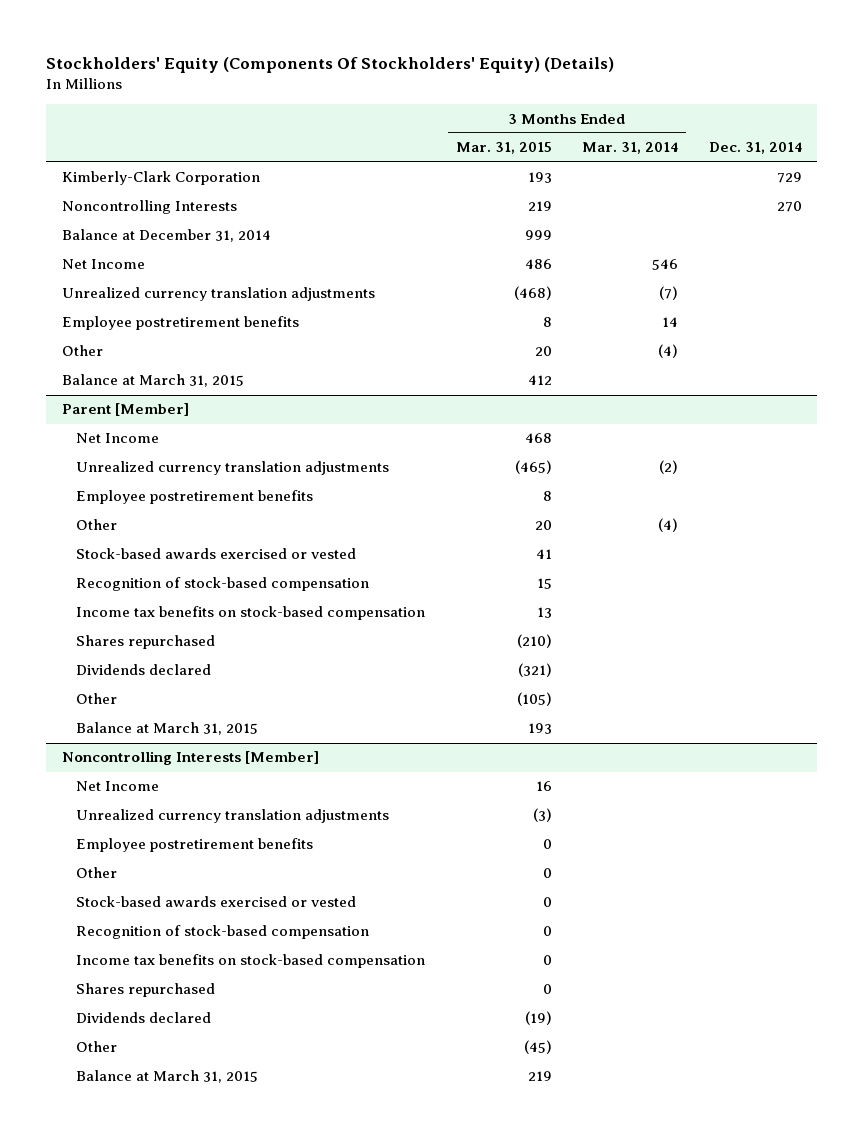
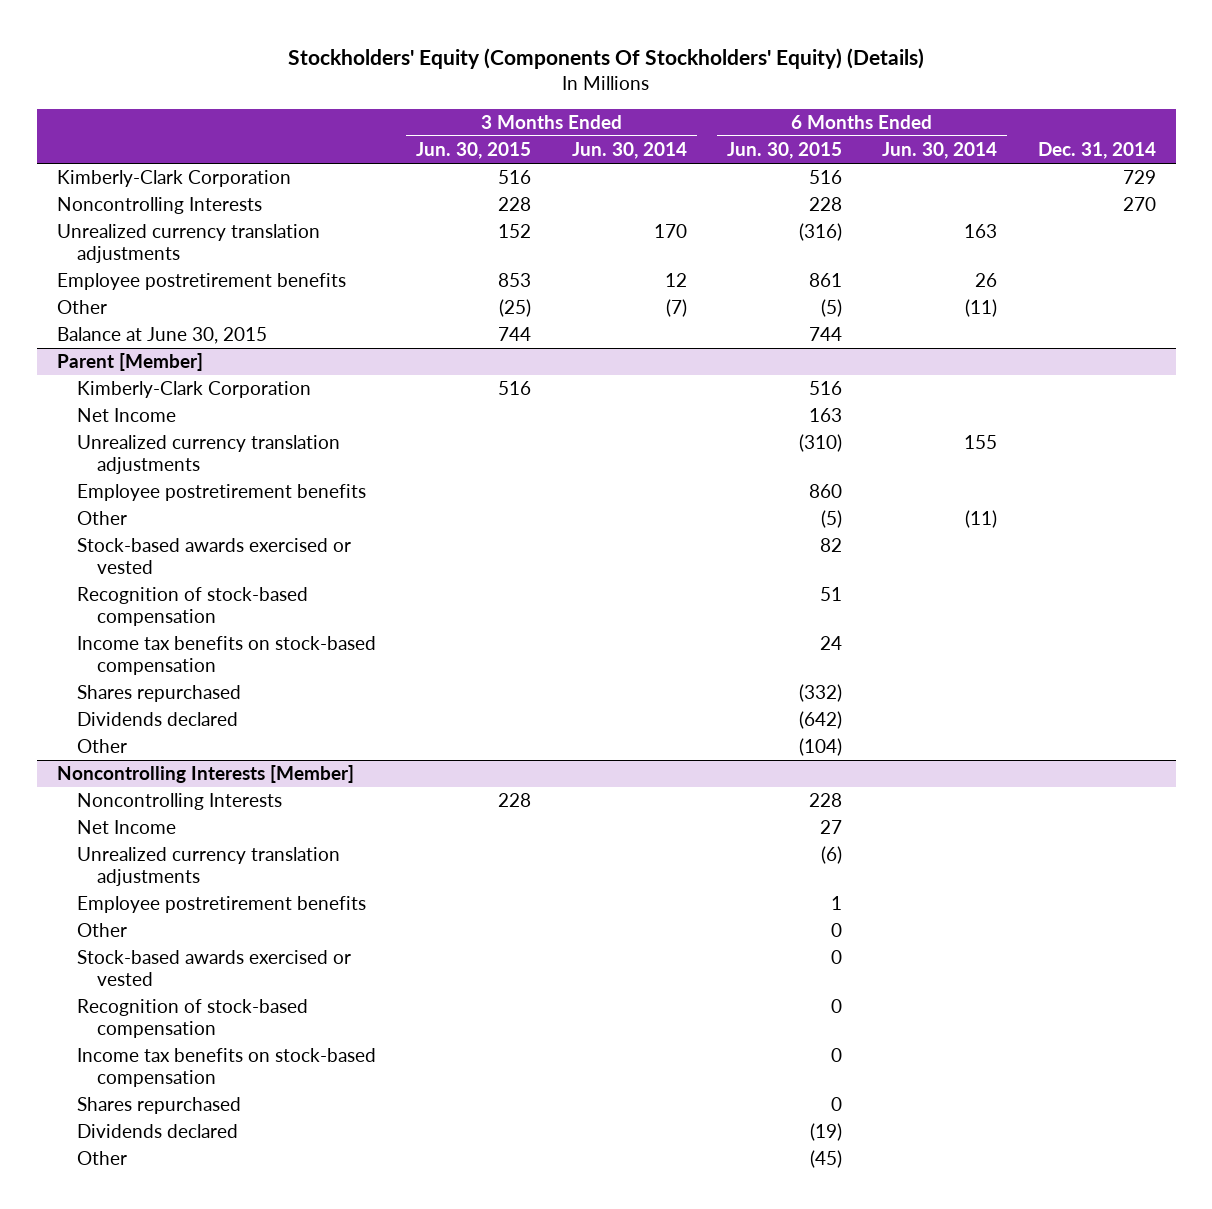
- | 3 Months Ended Mar. 31, 2015 | 3 Months Ended Mar. 31, 2014 | Dec. 31, 2014
+ | 3 Months Ended Jun. 30, 2015 | 3 Months Ended Jun. 30, 2014 | 6 Months Ended Jun. 30, 2015 | 6 Months Ended Jun. 30, 2014 | Dec. 31, 2014
- Balance at December 31, 2014 | 999 | |
- Net Income | 486 | 546 |
- Balance at March 31, 2015 | 412 | |
+ Balance at June 30, 2015 | 744 | | 744 | |
@ Parent [Member]
+ Kimberly-Clark Corporation | 516 | | 516 | |
- Balance at March 31, 2015 | 193 | |
@ Noncontrolling Interests [Member]
+ Noncontrolling Interests | 228 | | 228 | |
- Balance at March 31, 2015 | 219 | |

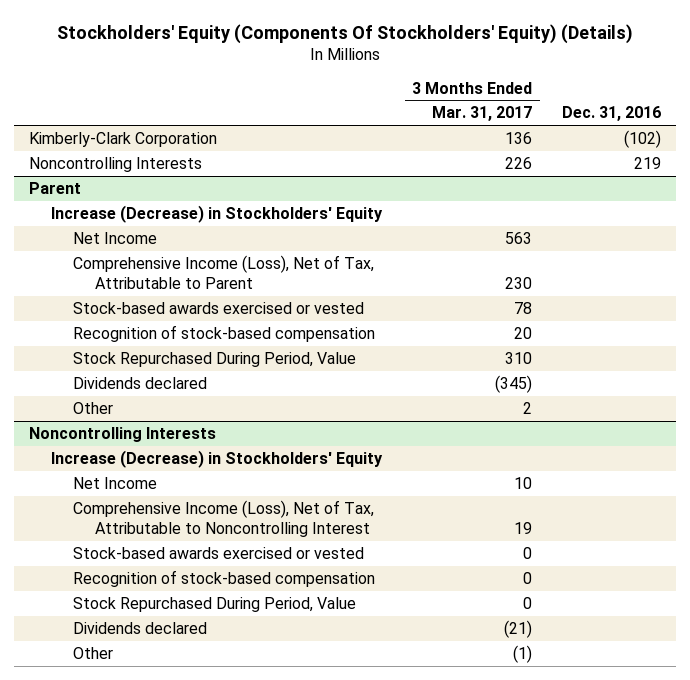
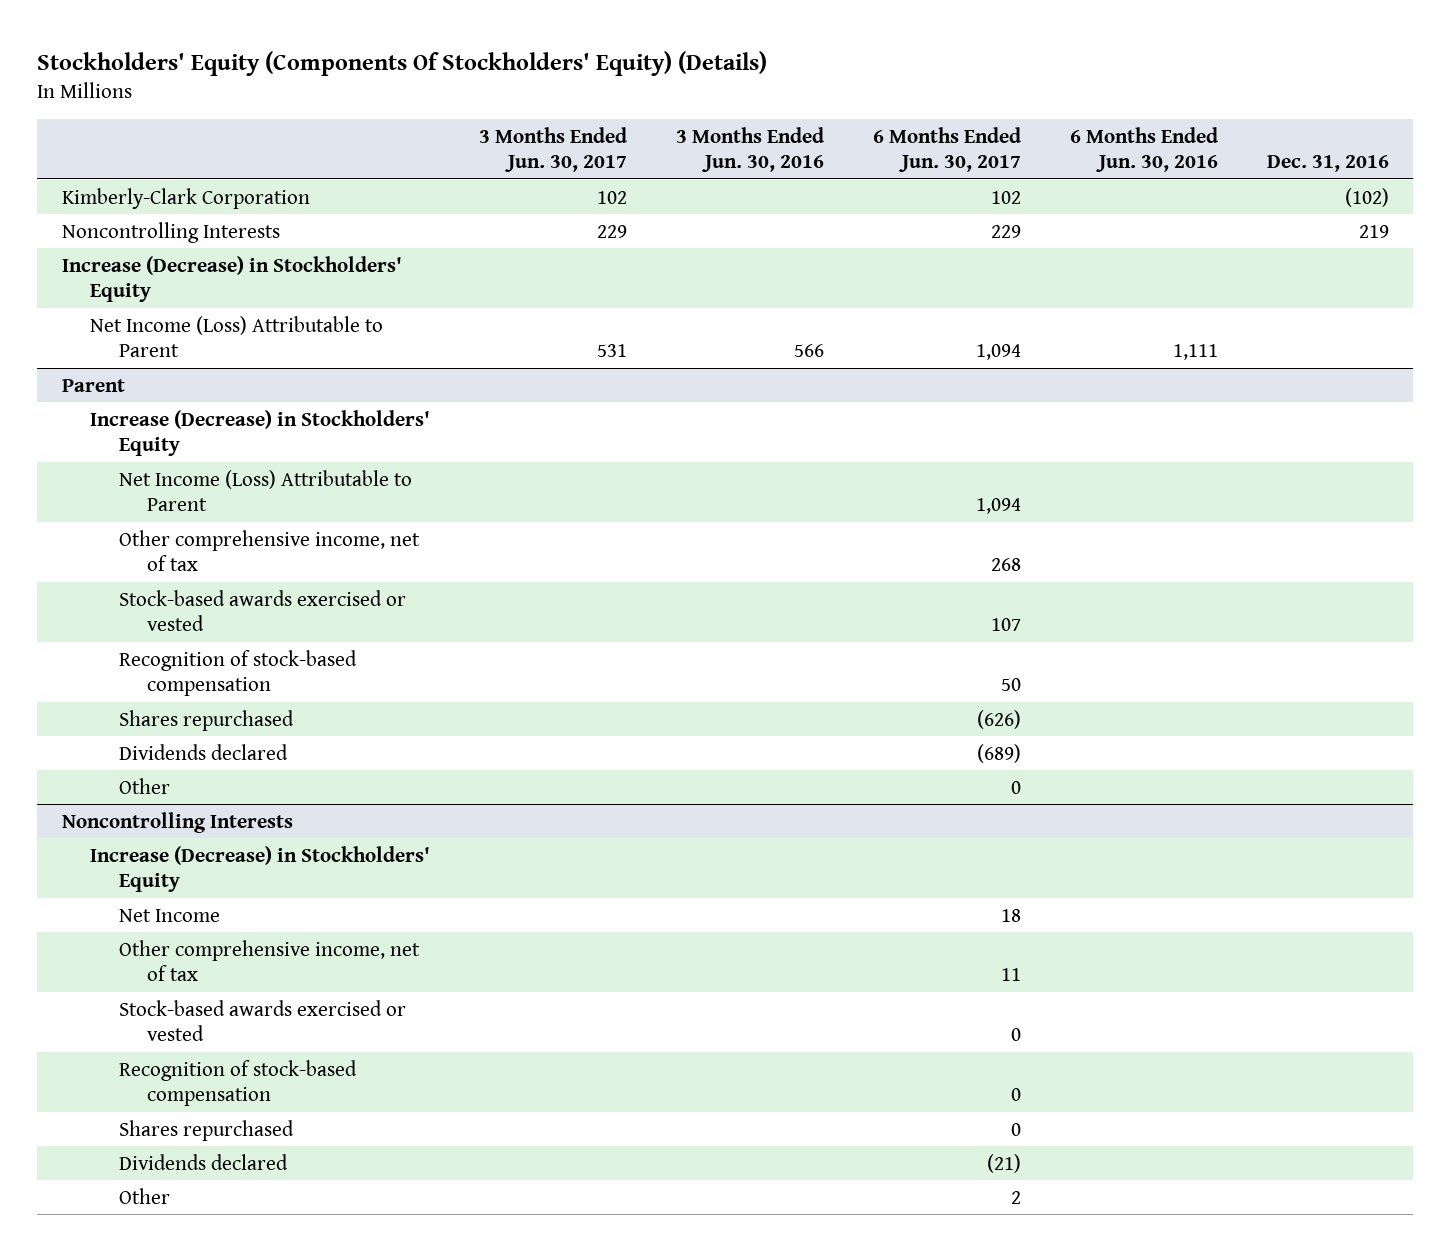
- | 3 Months Ended Mar. 31, 2017 | Dec. 31, 2016
+ | 3 Months Ended Jun. 30, 2017 | 3 Months Ended Jun. 30, 2016 | 6 Months Ended Jun. 30, 2017 | 6 Months Ended Jun. 30, 2016 | Dec. 31, 2016
+ Increase (Decrease) in Stockholders' Equity
+ Net Income (Loss) Attributable to Parent | 531 | 566 | 1,094 | 1,111 |
@ Parent
- Net Income | 563 |
- Comprehensive Income (Loss), Net of Tax, Attributable to Parent | 230 |
+ Net Income (Loss) Attributable to Parent | | | 1,094 | |
+ Other comprehensive income, net of tax | | | 268 | |
- Stock Repurchased During Period, Value | 310 |
+ Shares repurchased | | | (626) | |
@ Noncontrolling Interests
- Comprehensive Income (Loss), Net of Tax, Attributable to Noncontrolling Interest | 19 |
+ Other comprehensive income, net of tax | | | 11 | |
- Stock Repurchased During Period, Value | 0 |
+ Shares repurchased | | | 0 | |

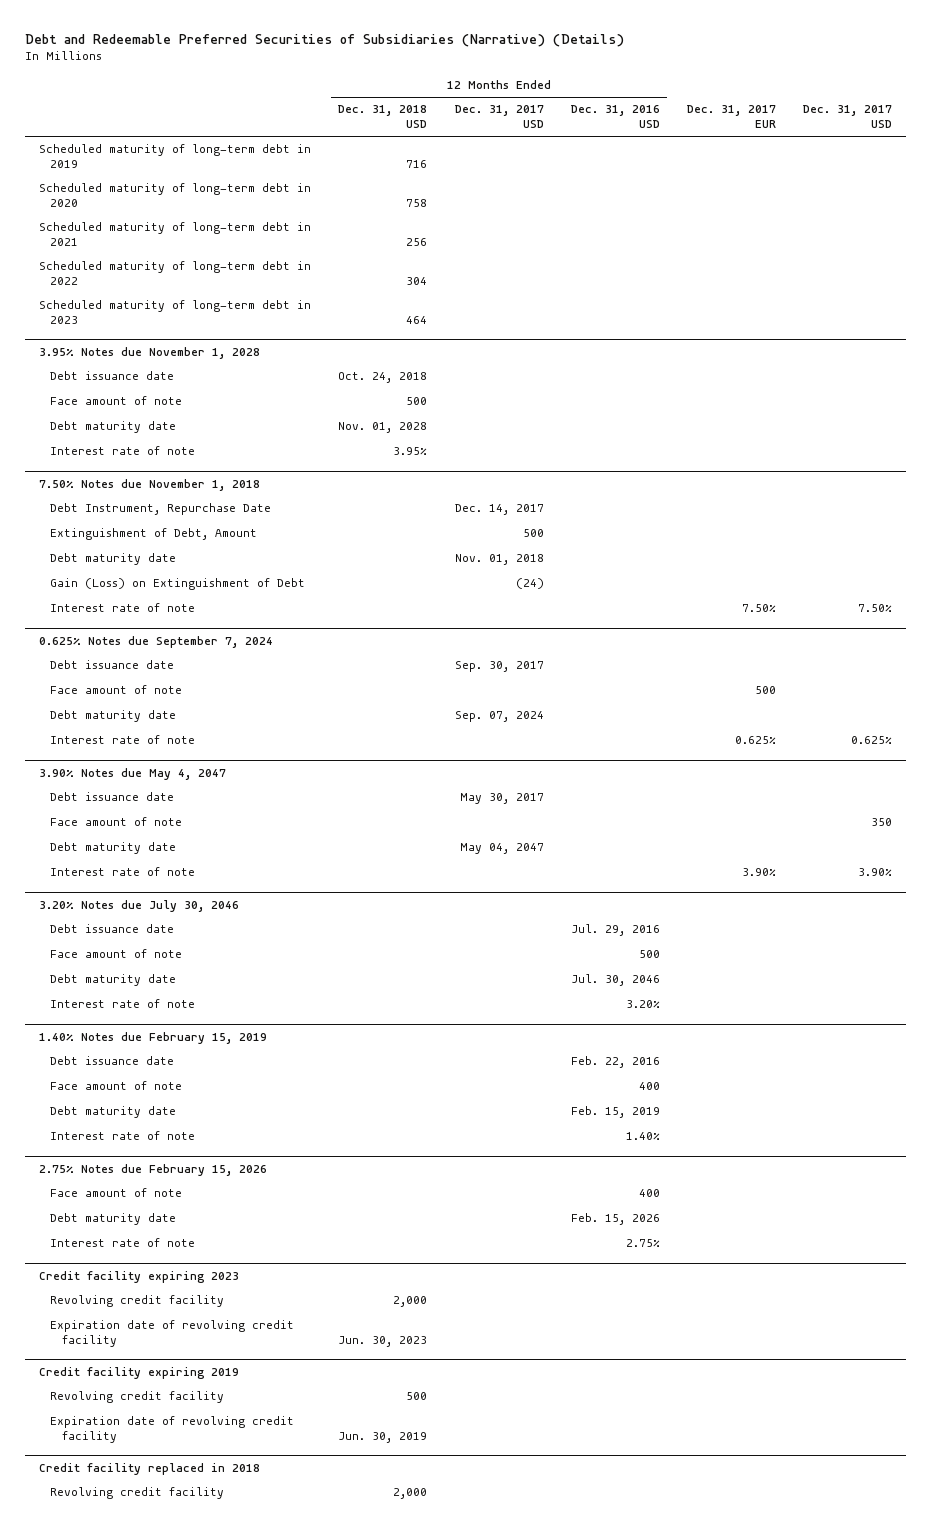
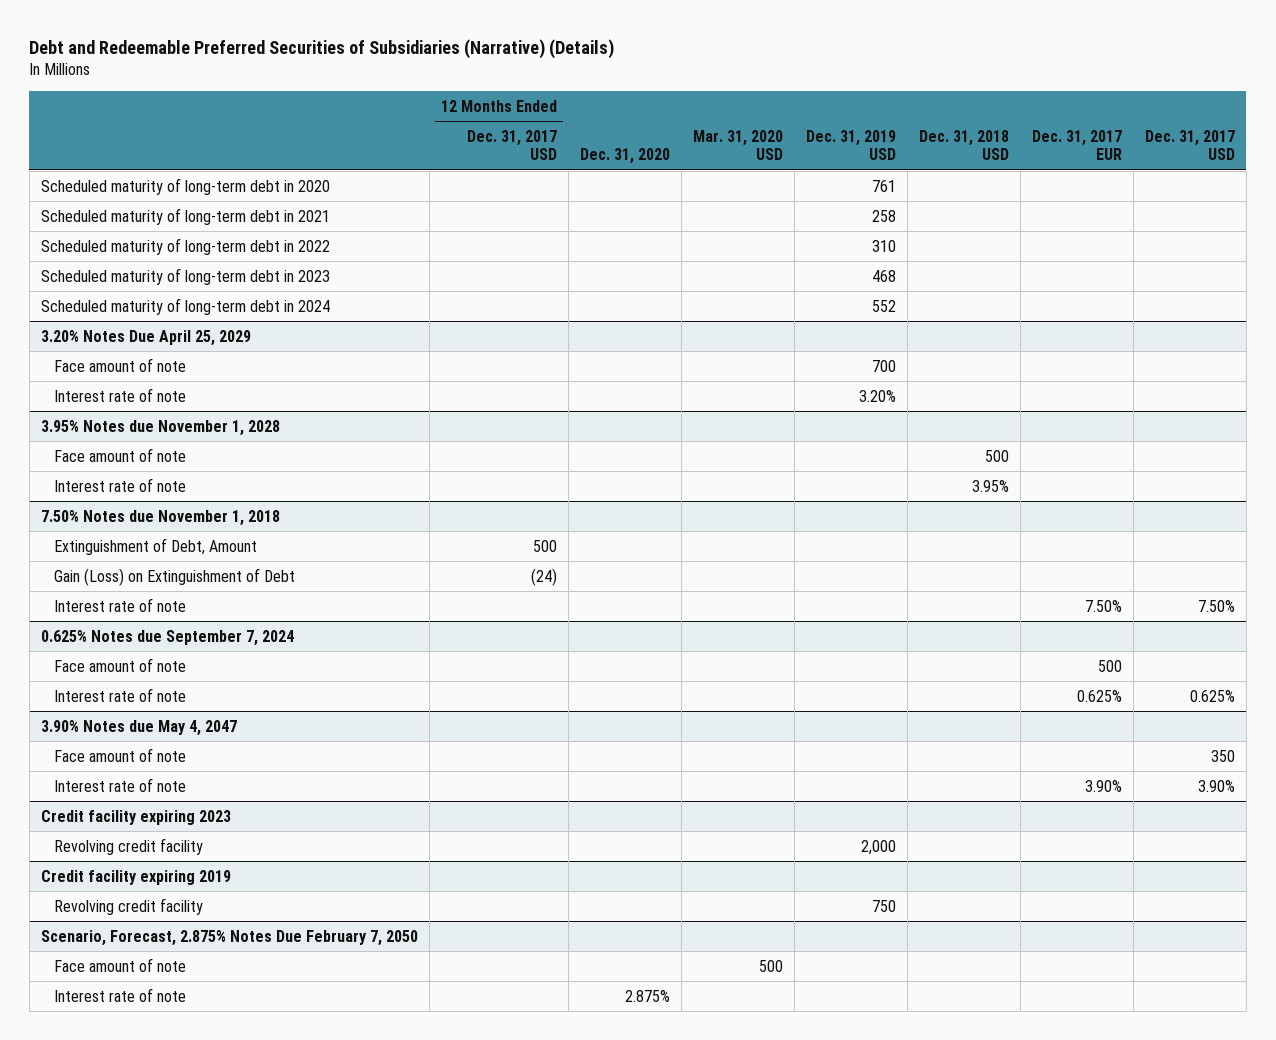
- | 12 Months Ended Dec. 31, 2018 USD | 12 Months Ended Dec. 31, 2017 USD | 12 Months Ended Dec. 31, 2016 USD | Dec. 31, 2017 EUR | Dec. 31, 2017 USD
+ | 12 Months Ended Dec. 31, 2017 USD | Dec. 31, 2020 | Mar. 31, 2020 USD | Dec. 31, 2019 USD | Dec. 31, 2018 USD | Dec. 31, 2017 EUR | Dec. 31, 2017 USD
- Scheduled maturity of long-term debt in 2019 | 716 | | | |
+ Scheduled maturity of long-term debt in 2024 | | | | 552 | | |
+ 3.20% Notes Due April 25, 2029
+ Face amount of note | | | | 700 | | |
+ Interest rate of note | | | | 3.20% | | |
@ 3.95% Notes due November 1, 2028
- Debt issuance date | Oct. 24, 2018 | | | |
- Debt maturity date | Nov. 01, 2028 | | | |
@ 7.50% Notes due November 1, 2018
- Debt Instrument, Repurchase Date | | Dec. 14, 2017 | | |
- Debt maturity date | | Nov. 01, 2018 | | |
@ 0.625% Notes due September 7, 2024
- Debt issuance date | | Sep. 30, 2017 | | |
- Debt maturity date | | Sep. 07, 2024 | | |
@ 3.90% Notes due May 4, 2047
- Debt issuance date | | May 30, 2017 | | |
- Debt maturity date | | May 04, 2047 | | |
- 3.20% Notes due July 30, 2046
- Debt issuance date | | | Jul. 29, 2016 | |
- Face amount of note | | | 500 | |
- Debt maturity date | | | Jul. 30, 2046 | |
- Interest rate of note | | | 3.20% | |
- 1.40% Notes due February 15, 2019
- Debt issuance date | | | Feb. 22, 2016 | |
- Face amount of note | | | 400 | |
- Debt maturity date | | | Feb. 15, 2019 | |
- Interest rate of note | | | 1.40% | |
- 2.75% Notes due February 15, 2026
- Face amount of note | | | 400 | |
- Debt maturity date | | | Feb. 15, 2026 | |
- Interest rate of note | | | 2.75% | |
@ Credit facility expiring 2023
- Expiration date of revolving credit facility | Jun. 30, 2023 | | | |
@ Credit facility expiring 2019
- Expiration date of revolving credit facility | Jun. 30, 2019 | | | |
- Credit facility replaced in 2018
- Revolving credit facility | 2,000 | | | |
+ Scenario, Forecast, 2.875% Notes Due February 7, 2050
+ Face amount of note | | | 500 | | | |
+ Interest rate of note | | 2.875% | | | | |

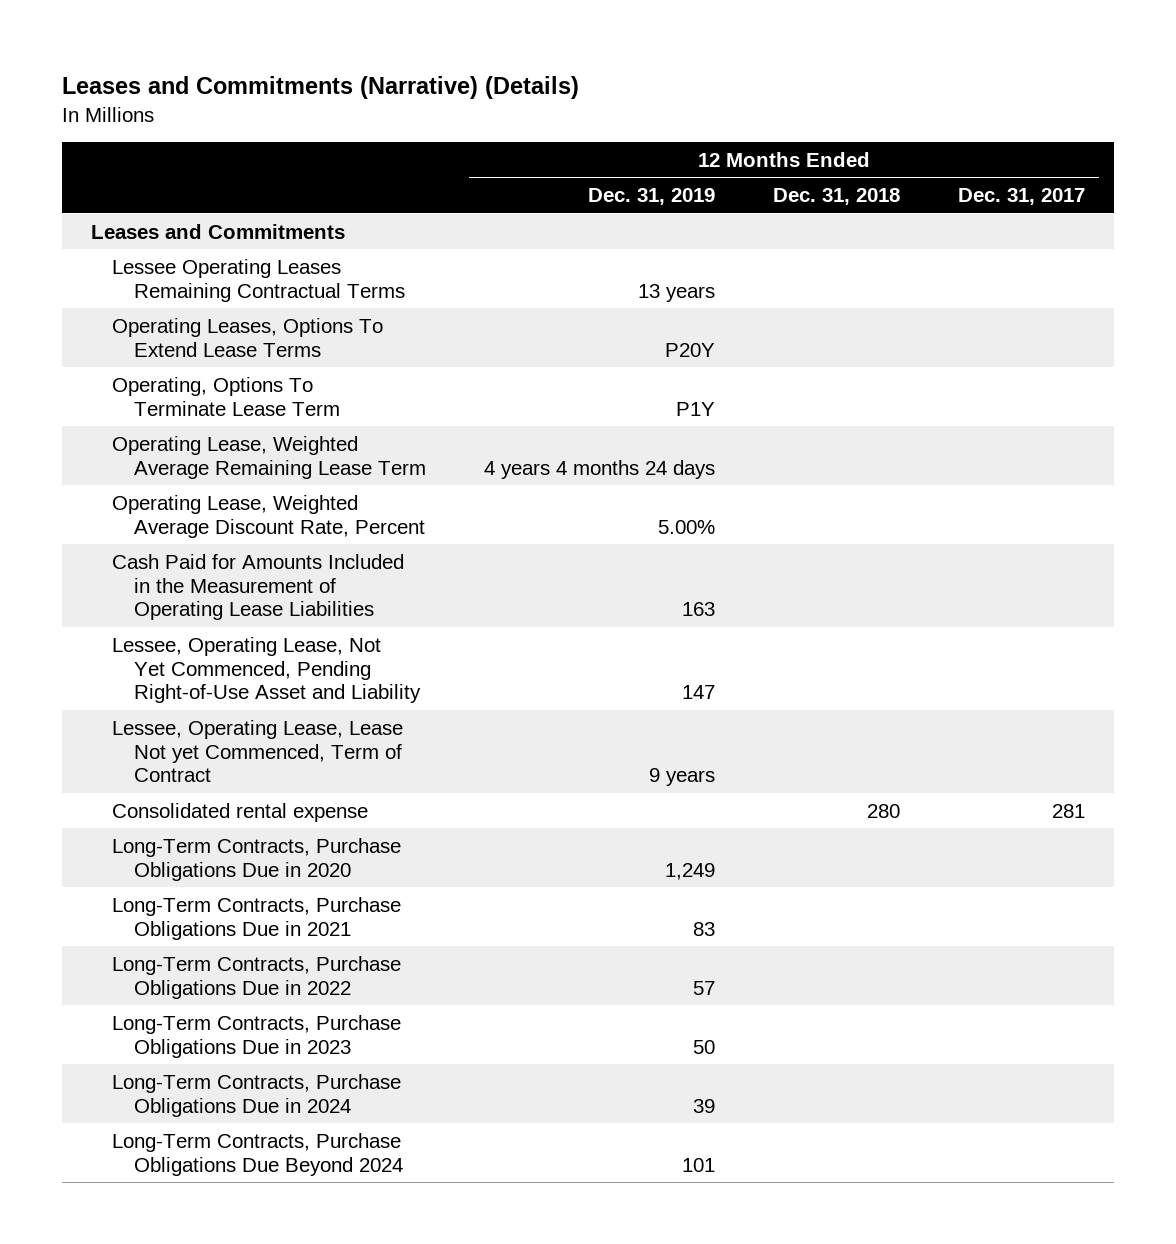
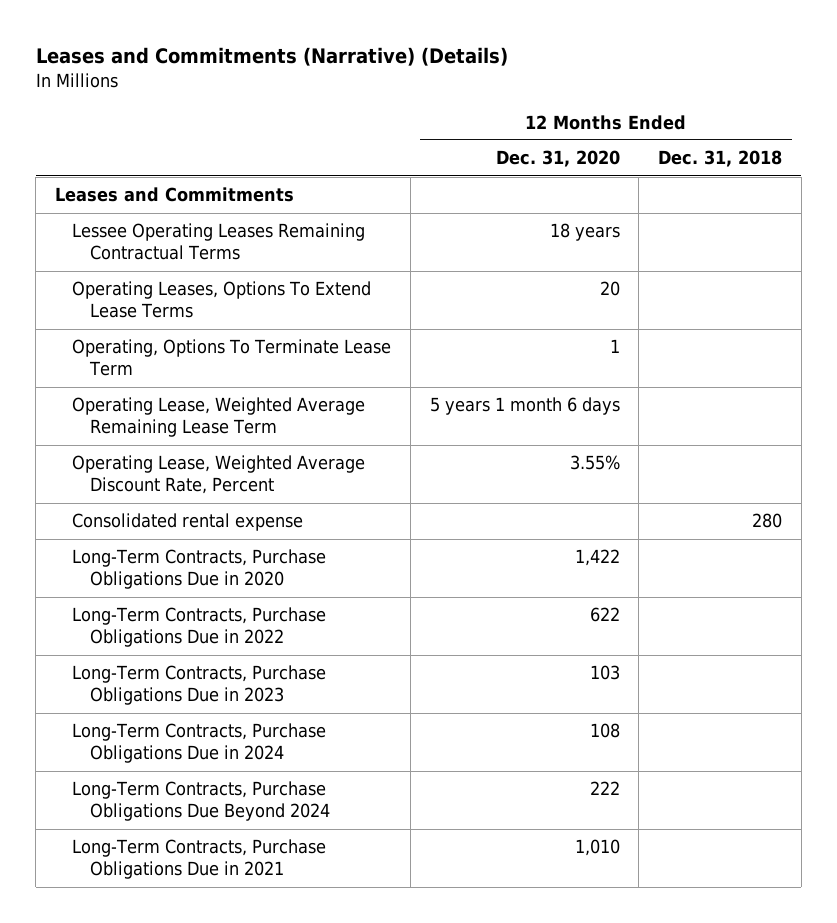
- | 12 Months Ended Dec. 31, 2019 | 12 Months Ended Dec. 31, 2018 | 12 Months Ended Dec. 31, 2017
+ | 12 Months Ended Dec. 31, 2020 | 12 Months Ended Dec. 31, 2018
- Cash Paid for Amounts Included in the Measurement of Operating Lease Liabilities | 163 | |
- Lessee, Operating Lease, Not Yet Commenced, Pending Right-of-Use Asset and Liability | 147 | |
- Lessee, Operating Lease, Lease Not yet Commenced, Term of Contract | 9 years | |
moved down: Long-Term Contracts, Purchase Obligations Due in 2021 | 1,010 |

